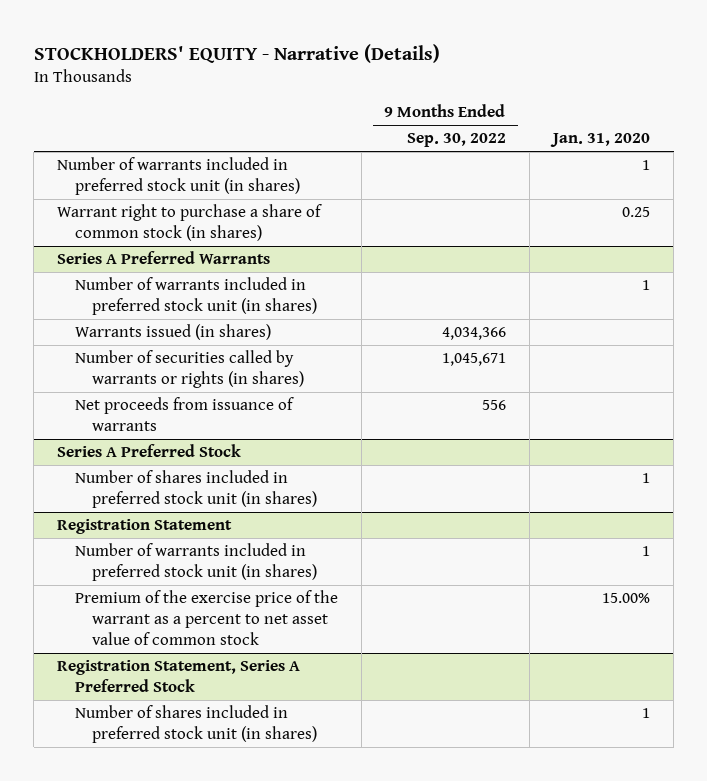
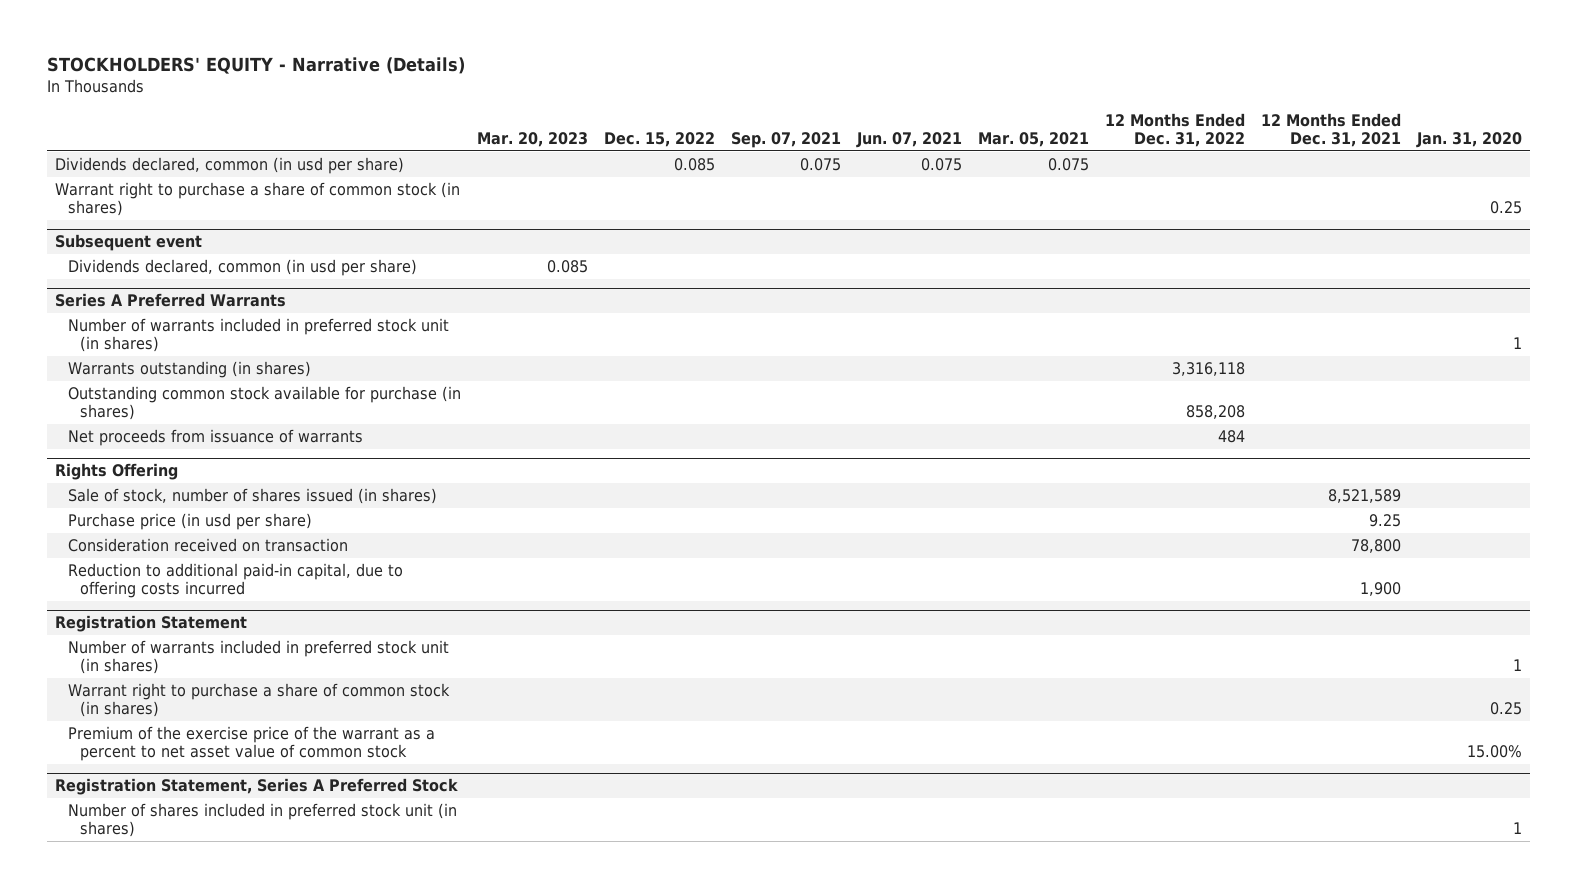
- | 9 Months Ended Sep. 30, 2022 | Jan. 31, 2020
+ | Mar. 20, 2023 | Dec. 15, 2022 | Sep. 07, 2021 | Jun. 07, 2021 | Mar. 05, 2021 | 12 Months Ended Dec. 31, 2022 | 12 Months Ended Dec. 31, 2021 | Jan. 31, 2020
- Number of warrants included in preferred stock unit (in shares) | | 1
+ Dividends declared, common (in usd per share) | | 0.085 | 0.075 | 0.075 | 0.075 | | |
+ Subsequent event
+ Dividends declared, common (in usd per share) | 0.085 | | | | | | |
@ Series A Preferred Warrants
- Warrants issued (in shares) | 4,034,366 |
- Number of securities called by warrants or rights (in shares) | 1,045,671 |
+ Warrants outstanding (in shares) | | | | | | 3,316,118 | |
+ Outstanding common stock available for purchase (in shares) | | | | | | 858,208 | |
- Series A Preferred Stock
- Number of shares included in preferred stock unit (in shares) | | 1
+ Rights Offering
+ Sale of stock, number of shares issued (in shares) | | | | | | | 8,521,589 |
+ Purchase price (in usd per share) | | | | | | | 9.25 |
+ Consideration received on transaction | | | | | | | 78,800 |
+ Reduction to additional paid-in capital, due to offering costs incurred | | | | | | | 1,900 |
@ Registration Statement
+ Warrant right to purchase a share of common stock (in shares) | | | | | | | | 0.25

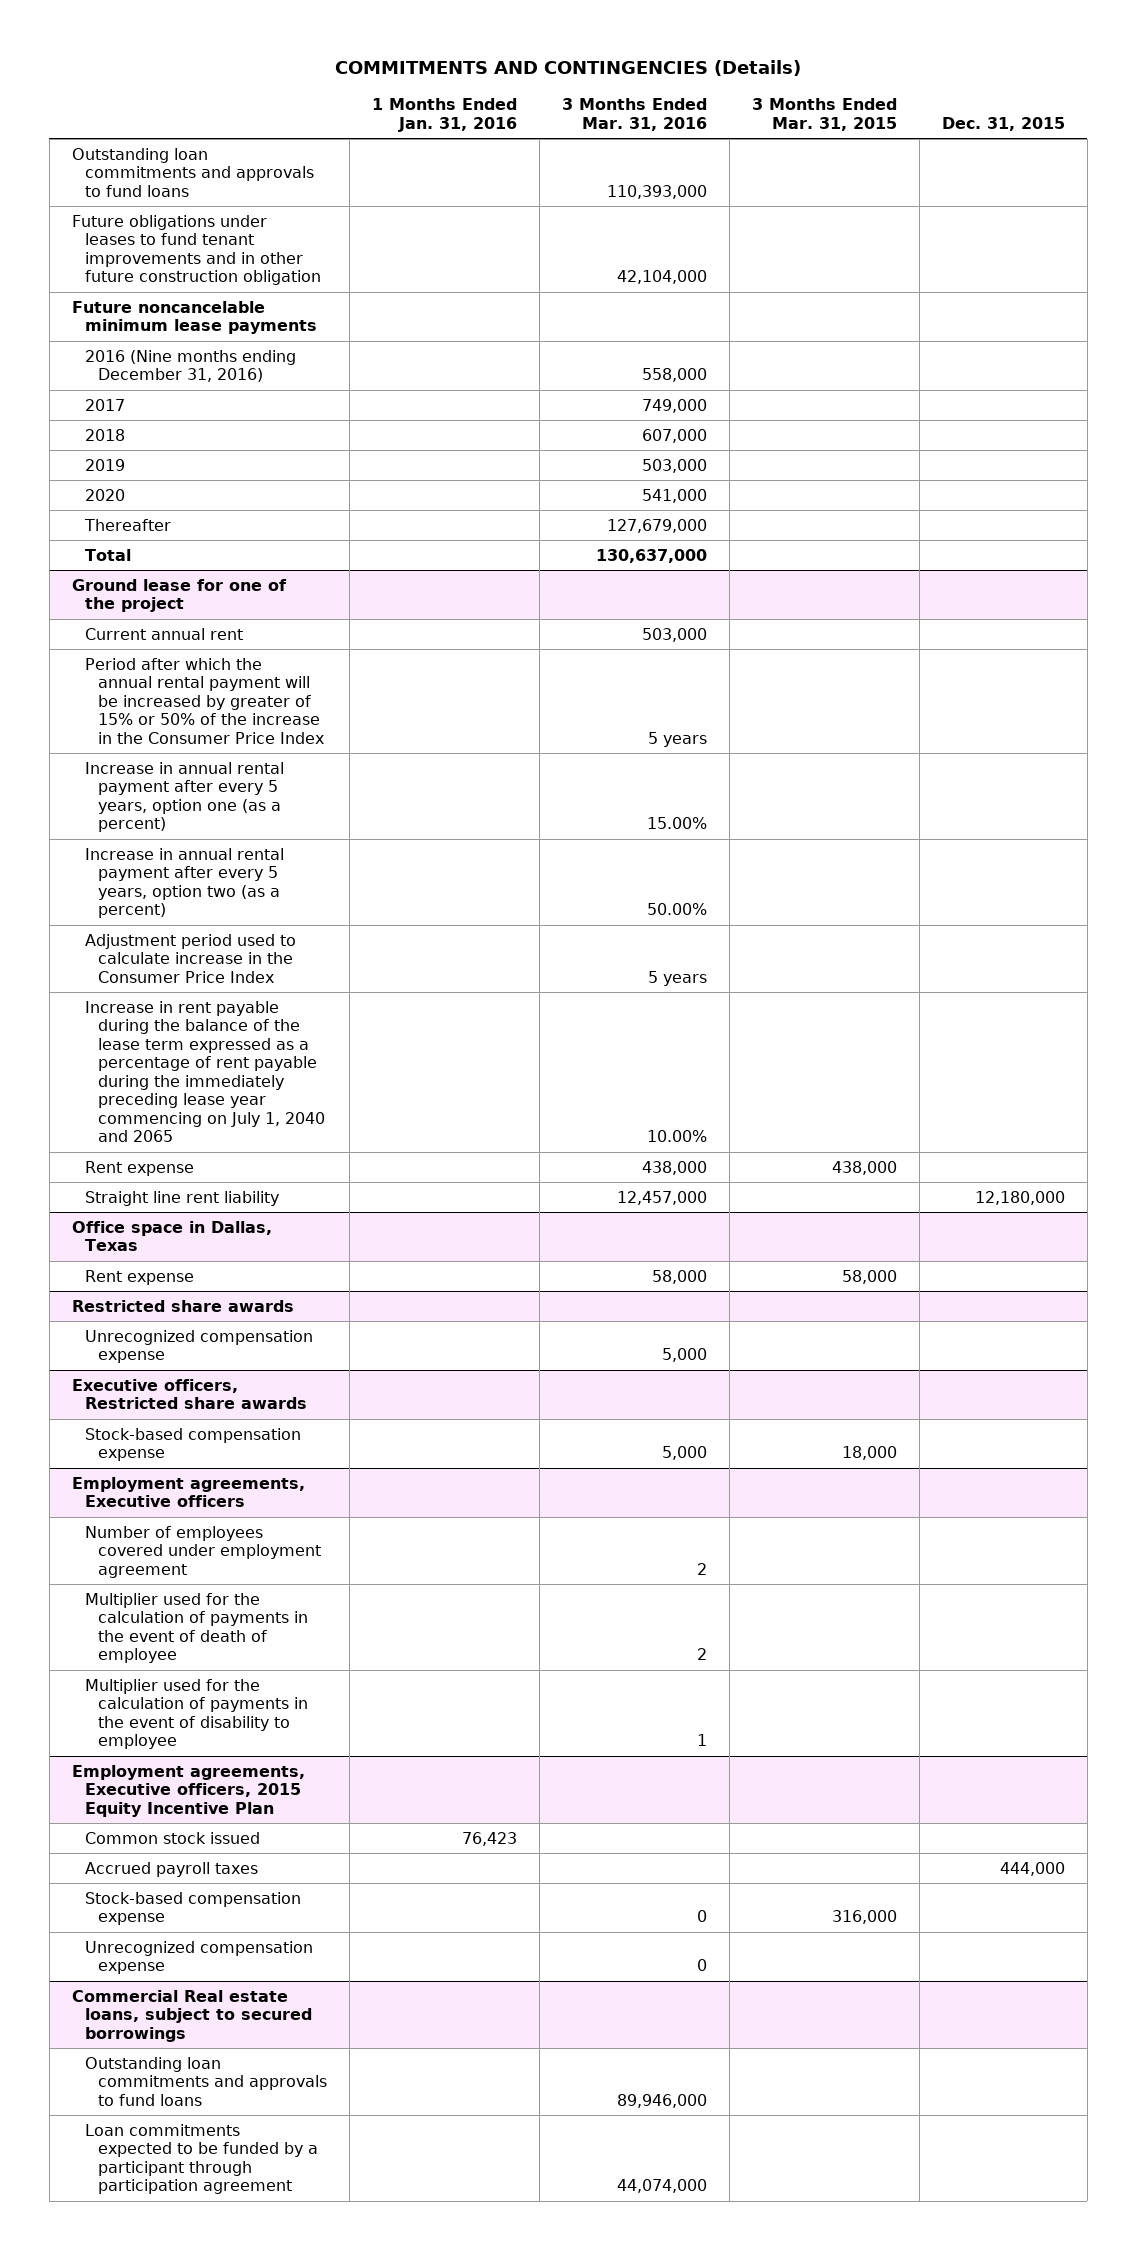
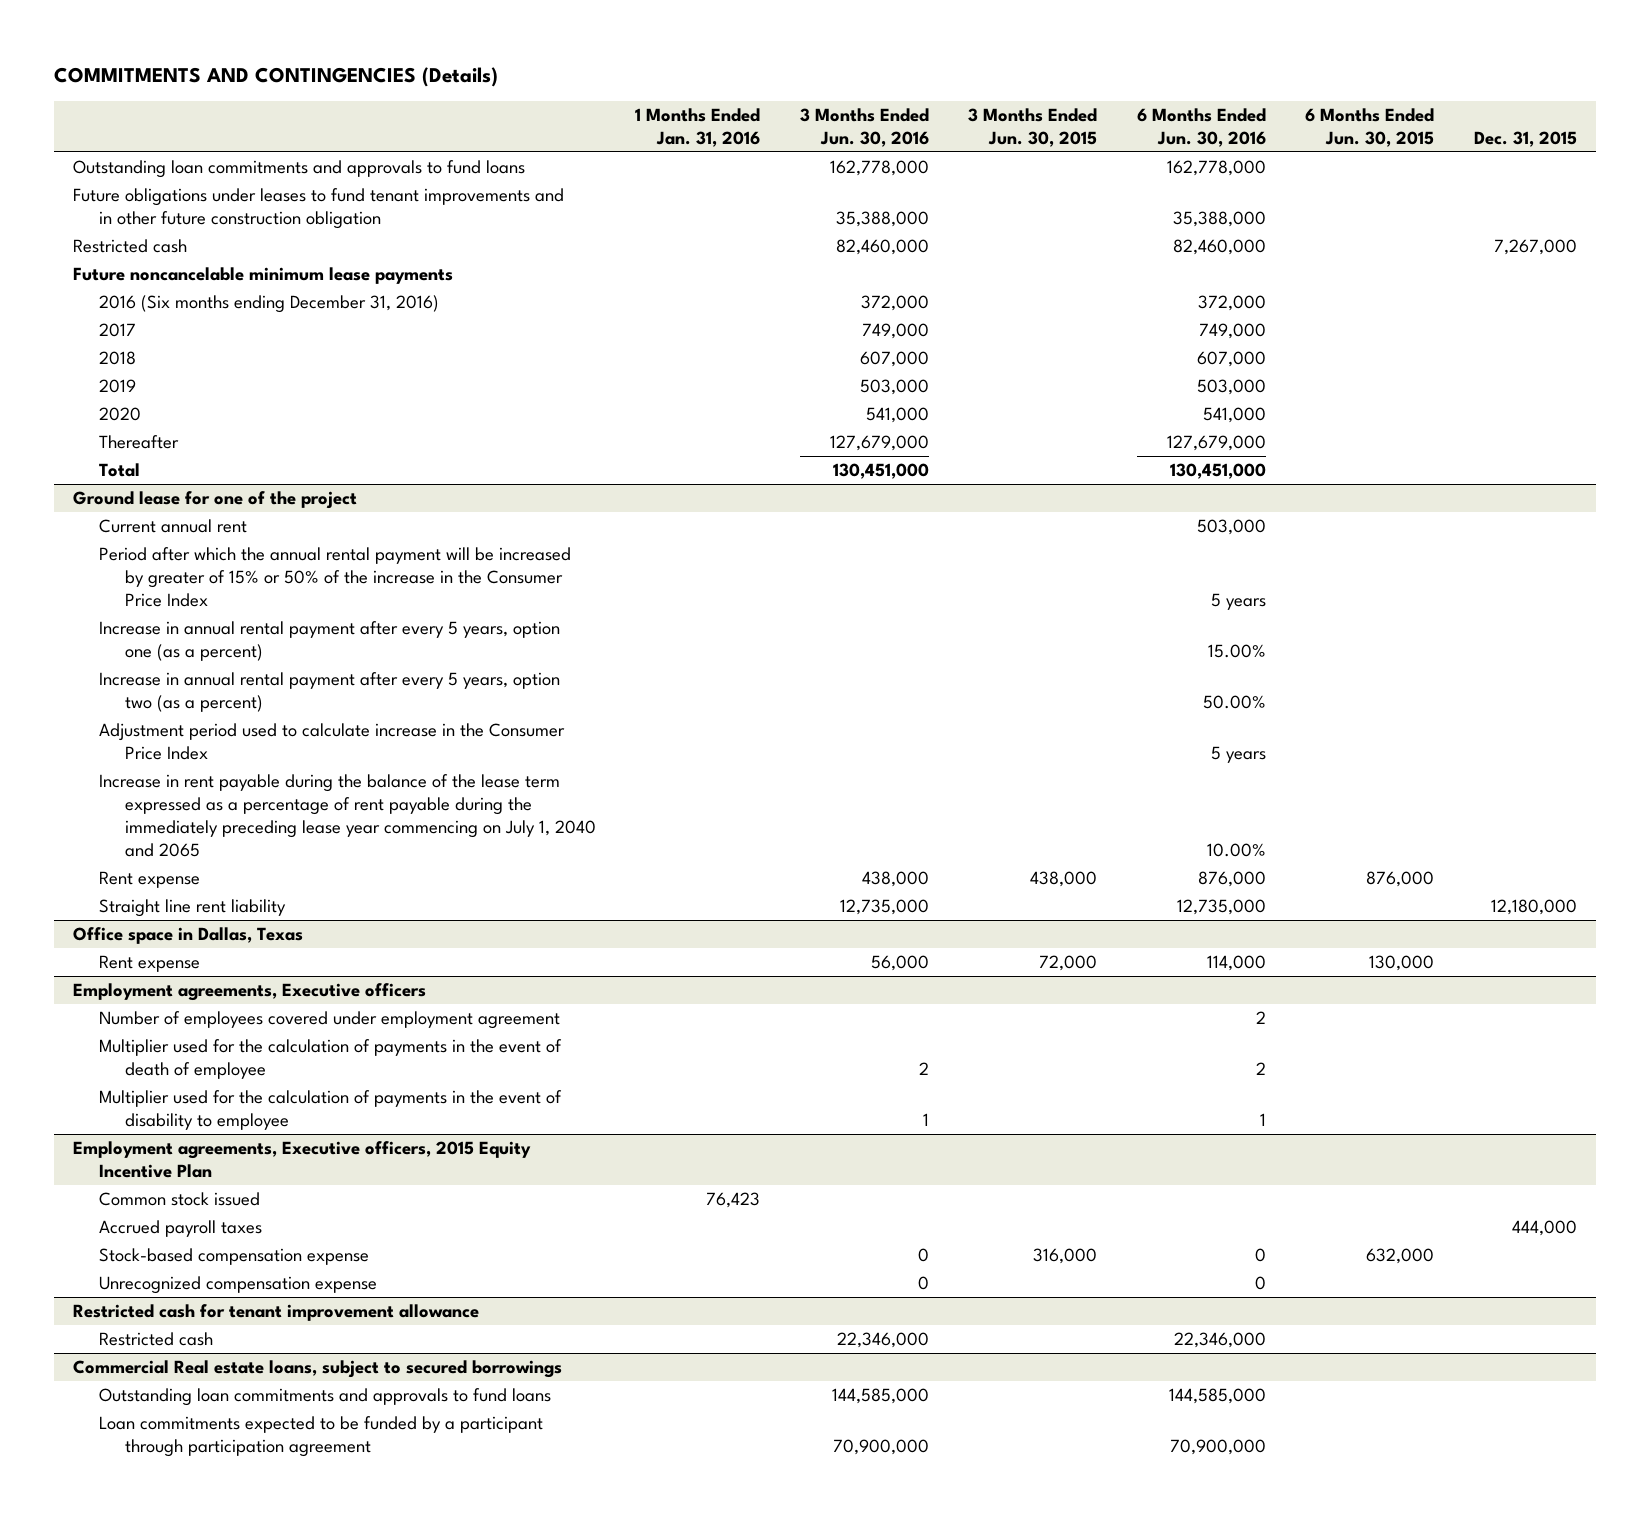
- | 1 Months Ended Jan. 31, 2016 | 3 Months Ended Mar. 31, 2016 | 3 Months Ended Mar. 31, 2015 | Dec. 31, 2015
+ | 1 Months Ended Jan. 31, 2016 | 3 Months Ended Jun. 30, 2016 | 3 Months Ended Jun. 30, 2015 | 6 Months Ended Jun. 30, 2016 | 6 Months Ended Jun. 30, 2015 | Dec. 31, 2015
+ Restricted cash | | 82,460,000 | | 82,460,000 | | 7,267,000
- 2016 (Nine months ending December 31, 2016) | | 558,000 | |
+ 2016 (Six months ending December 31, 2016) | | 372,000 | | 372,000 | |
- Restricted share awards
- Unrecognized compensation expense | | 5,000 | |
- Executive officers, Restricted share awards
- Stock-based compensation expense | | 5,000 | 18,000 |
+ Restricted cash for tenant improvement allowance
+ Restricted cash | | 22,346,000 | | 22,346,000 | |

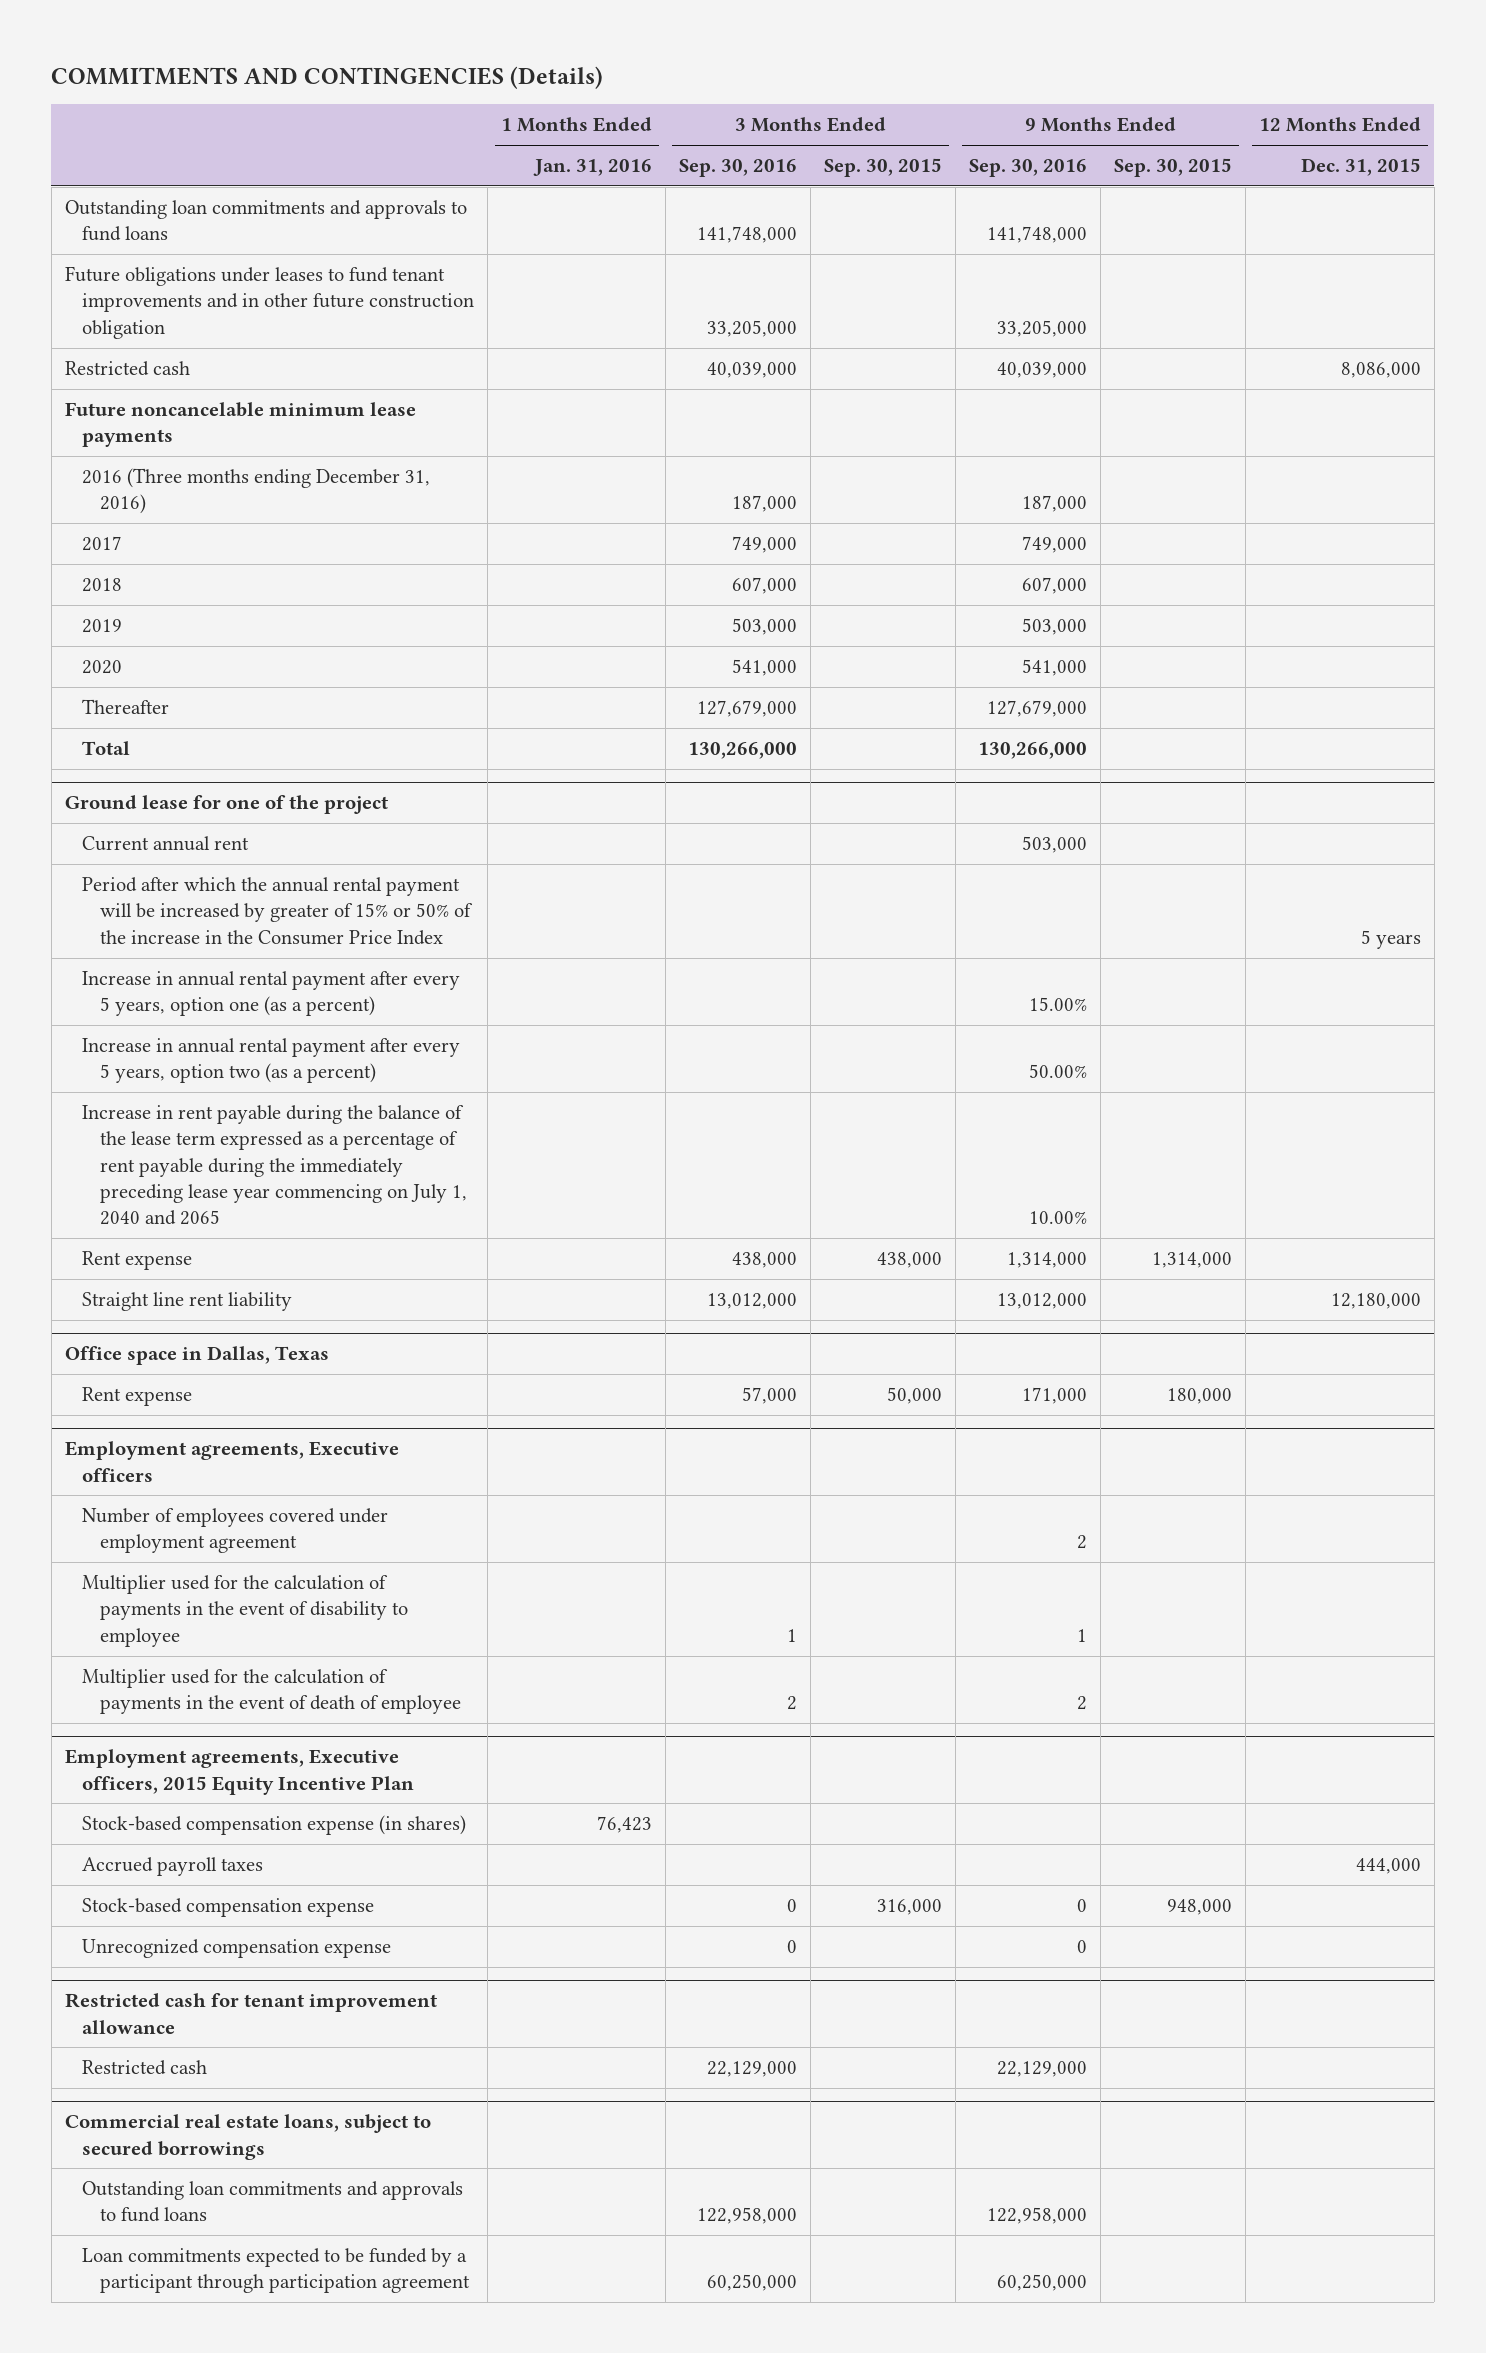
- | 1 Months Ended Jan. 31, 2016 | 3 Months Ended Jun. 30, 2016 | 3 Months Ended Jun. 30, 2015 | 6 Months Ended Jun. 30, 2016 | 6 Months Ended Jun. 30, 2015 | Dec. 31, 2015
+ | 1 Months Ended Jan. 31, 2016 | 3 Months Ended Sep. 30, 2016 | 3 Months Ended Sep. 30, 2015 | 9 Months Ended Sep. 30, 2016 | 9 Months Ended Sep. 30, 2015 | 12 Months Ended Dec. 31, 2015
- 2016 (Six months ending December 31, 2016) | | 372,000 | | 372,000 | |
+ 2016 (Three months ending December 31, 2016) | | 187,000 | | 187,000 | |
@ Ground lease for one of the project
- Adjustment period used to calculate increase in the Consumer Price Index | | | | 5 years | |
@ Employment agreements, Executive officers
moved down: Multiplier used for the calculation of payments in the event of death of employee | | 2 | | 2 | |
@ Employment agreements, Executive officers, 2015 Equity Incentive Plan
- Common stock issued | 76,423 | | | | |
+ Stock-based compensation expense (in shares) | 76,423 | | | | |
- Commercial Real estate loans, subject to secured borrowings
+ Commercial real estate loans, subject to secured borrowings

